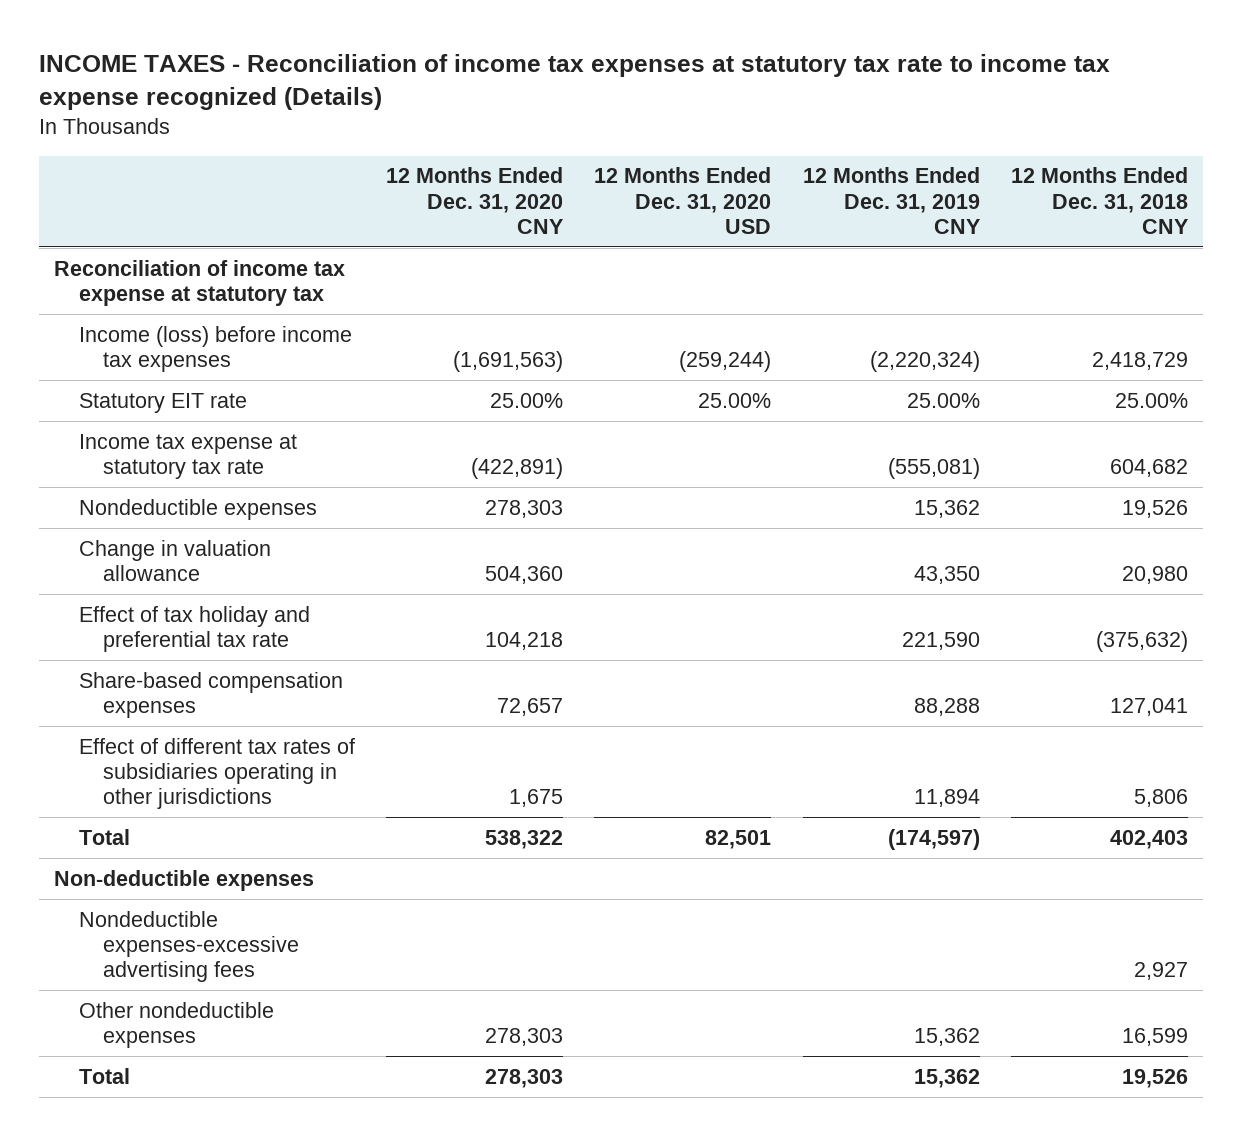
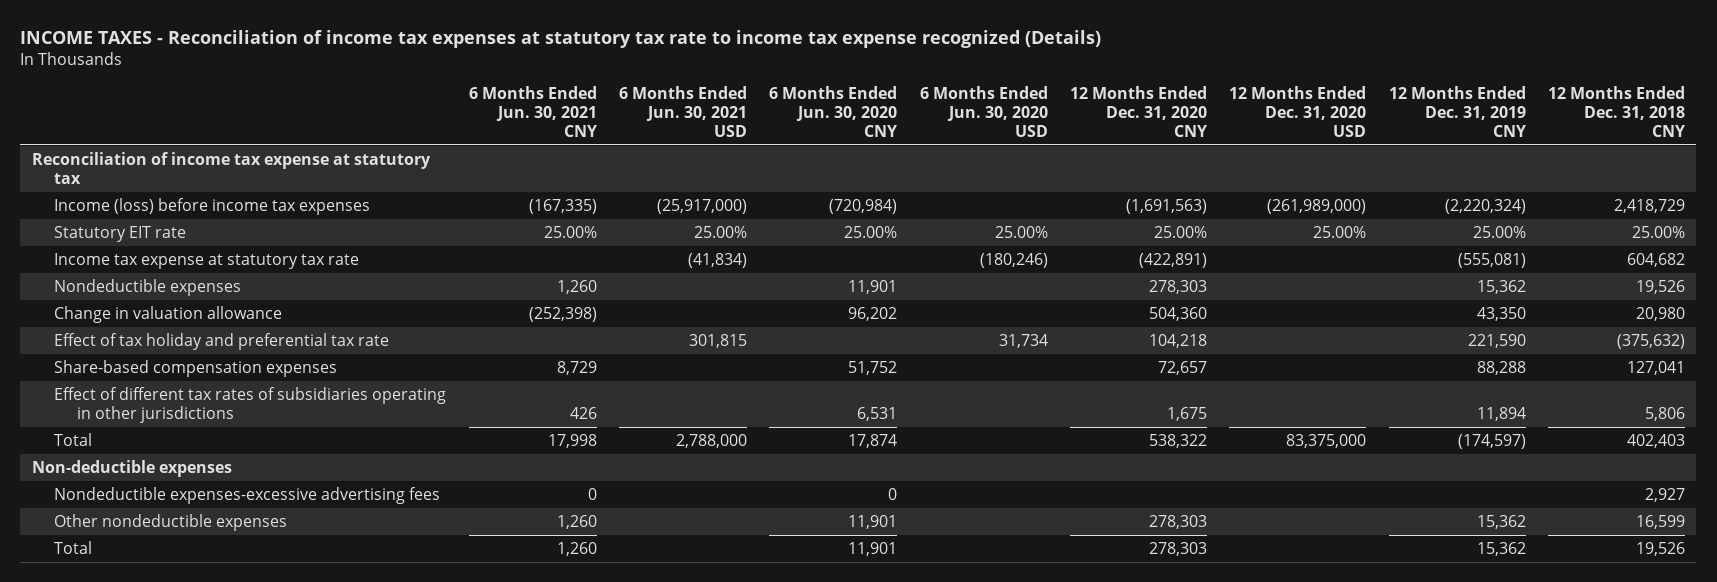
- | 12 Months Ended Dec. 31, 2020 CNY | 12 Months Ended Dec. 31, 2020 USD | 12 Months Ended Dec. 31, 2019 CNY | 12 Months Ended Dec. 31, 2018 CNY
+ | 6 Months Ended Jun. 30, 2021 CNY | 6 Months Ended Jun. 30, 2021 USD | 6 Months Ended Jun. 30, 2020 CNY | 6 Months Ended Jun. 30, 2020 USD | 12 Months Ended Dec. 31, 2020 CNY | 12 Months Ended Dec. 31, 2020 USD | 12 Months Ended Dec. 31, 2019 CNY | 12 Months Ended Dec. 31, 2018 CNY
- Income (loss) before income tax expenses | (1,691,563) | (259,244) | (2,220,324) | 2,418,729
+ Income (loss) before income tax expenses | (167,335) | (25,917,000) | (720,984) | | (1,691,563) | (261,989,000) | (2,220,324) | 2,418,729
- Total | 538,322 | 82,501 | (174,597) | 402,403
+ Total | 17,998 | 2,788,000 | 17,874 | | 538,322 | 83,375,000 | (174,597) | 402,403

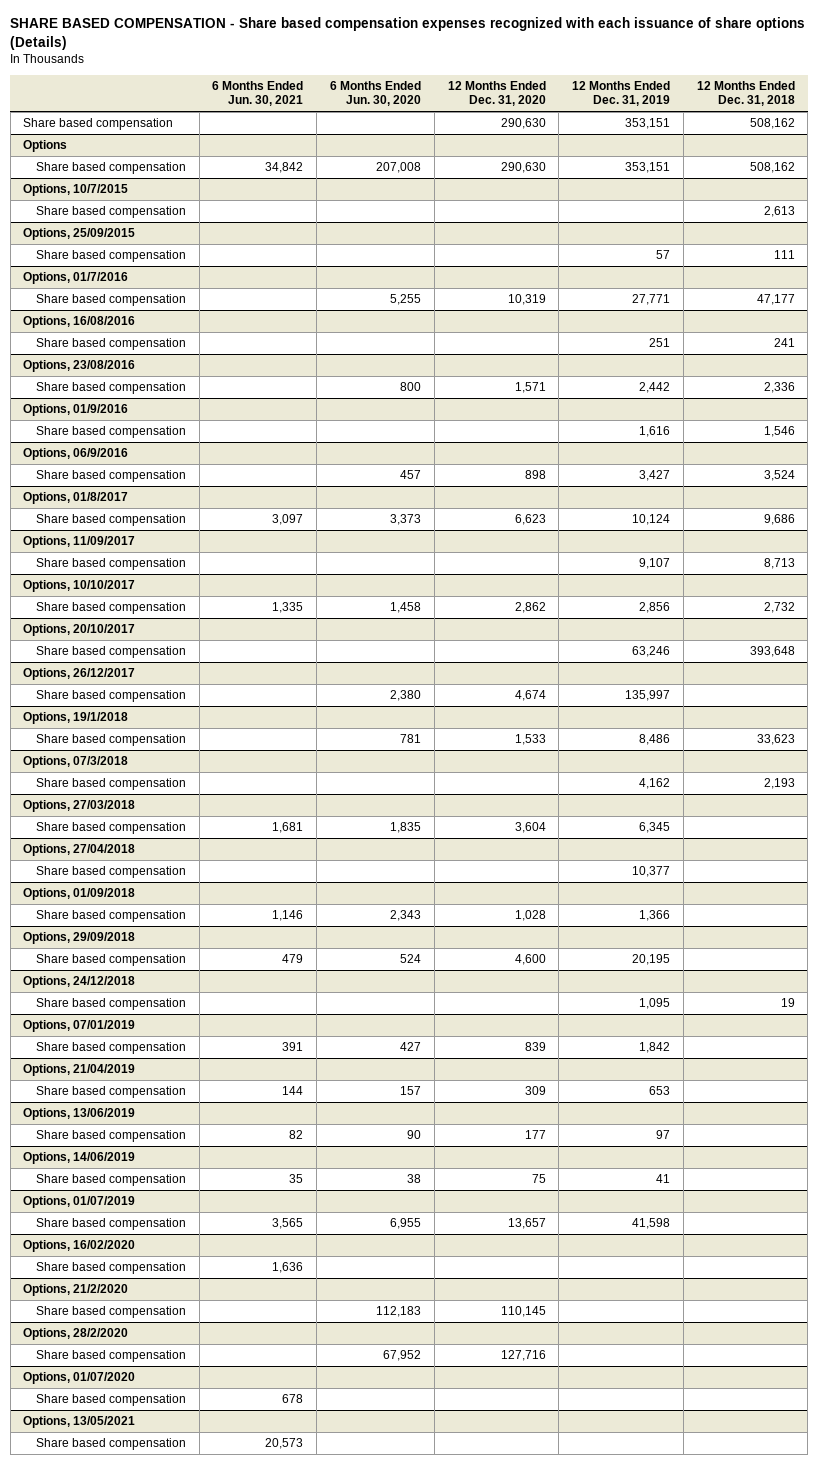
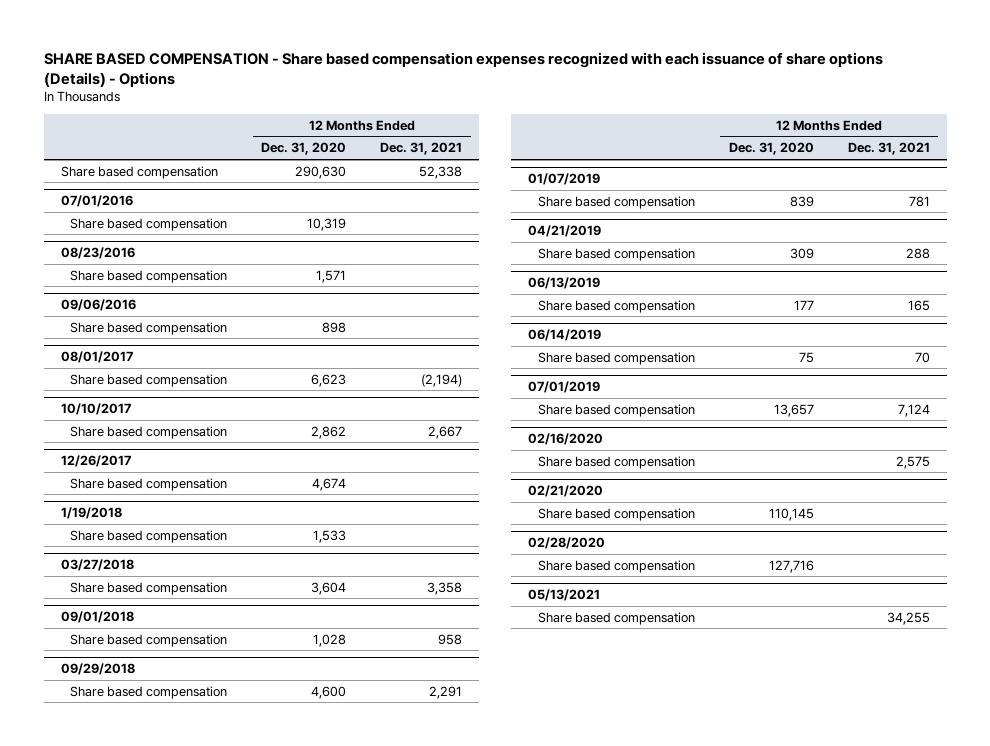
- SHARE BASED COMPENSATION - Share based compensation expenses recognized with each issuance of share options (Details)
+ SHARE BASED COMPENSATION - Share based compensation expenses recognized with each issuance of share options (Details) - Options
- | 6 Months Ended Jun. 30, 2021 | 6 Months Ended Jun. 30, 2020 | 12 Months Ended Dec. 31, 2020 | 12 Months Ended Dec. 31, 2019 | 12 Months Ended Dec. 31, 2018
+ | 12 Months Ended Dec. 31, 2020 | 12 Months Ended Dec. 31, 2021
- Options
- Share based compensation | 34,842 | 207,008 | 290,630 | 353,151 | 508,162
- Options, 10/7/2015
- Share based compensation | | | | | 2,613
- Options, 25/09/2015
- Share based compensation | | | | 57 | 111
- Options, 01/7/2016
+ 07/01/2016
- Options, 16/08/2016
- Share based compensation | | | | 251 | 241
- Options, 23/08/2016
+ 08/23/2016
- Options, 01/9/2016
- Share based compensation | | | | 1,616 | 1,546
- Options, 06/9/2016
+ 09/06/2016
- Options, 01/8/2017
+ 08/01/2017
- Options, 11/09/2017
- Share based compensation | | | | 9,107 | 8,713
- Options, 10/10/2017
+ 10/10/2017
- Options, 20/10/2017
- Share based compensation | | | | 63,246 | 393,648
- Options, 26/12/2017
+ 12/26/2017
- Options, 19/1/2018
+ 1/19/2018
- Options, 07/3/2018
- Share based compensation | | | | 4,162 | 2,193
- Options, 27/03/2018
+ 03/27/2018
- Options, 27/04/2018
- Share based compensation | | | | 10,377 |
- Options, 01/09/2018
+ 09/01/2018
- Options, 29/09/2018
+ 09/29/2018
- Options, 24/12/2018
- Share based compensation | | | | 1,095 | 19
- Options, 07/01/2019
+ 01/07/2019
- Options, 21/04/2019
+ 04/21/2019
- Options, 13/06/2019
+ 06/13/2019
- Options, 14/06/2019
+ 06/14/2019
- Options, 01/07/2019
+ 07/01/2019
- Options, 16/02/2020
+ 02/16/2020
- Options, 21/2/2020
+ 02/21/2020
- Options, 28/2/2020
+ 02/28/2020
- Options, 01/07/2020
- Share based compensation | 678 | | | |
- Options, 13/05/2021
+ 05/13/2021

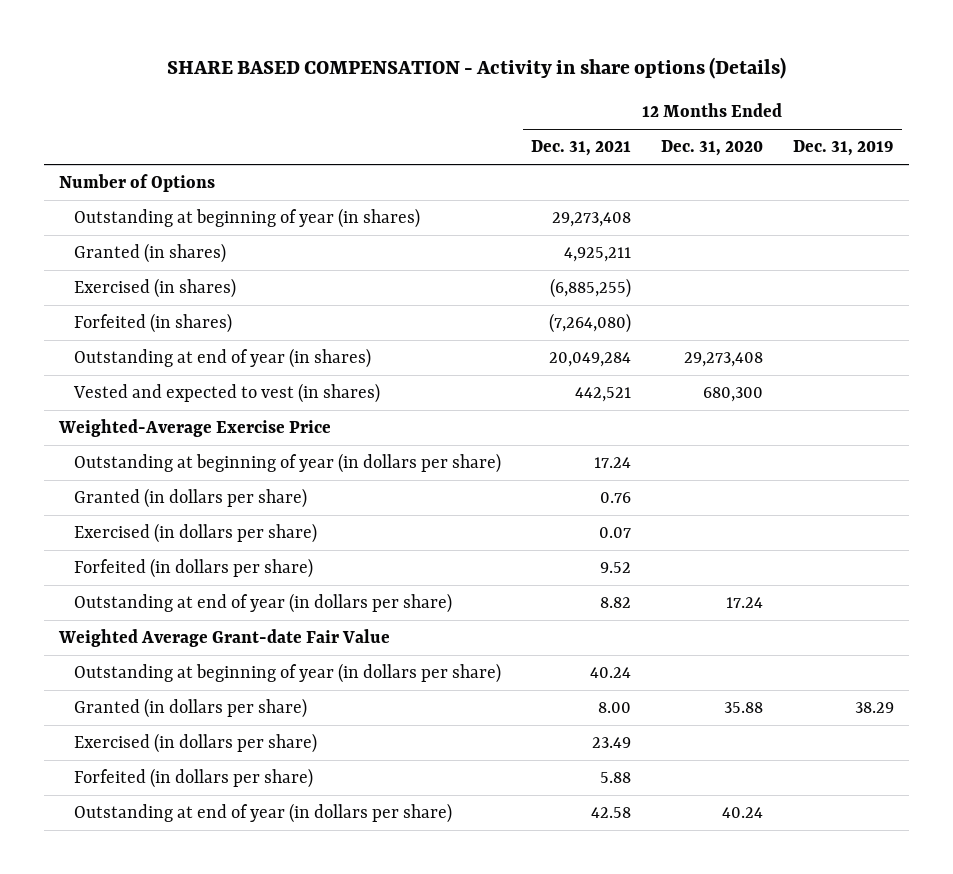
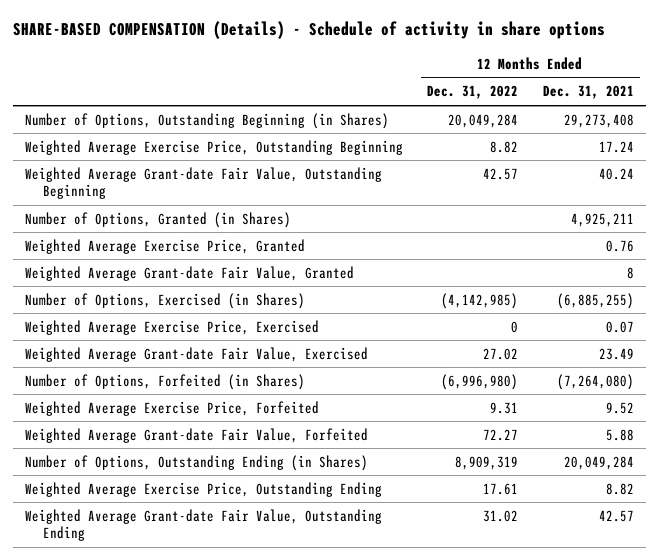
- SHARE BASED COMPENSATION - Activity in share options (Details)
+ SHARE-BASED COMPENSATION (Details) - Schedule of activity in share options
- | 12 Months Ended Dec. 31, 2021 | 12 Months Ended Dec. 31, 2020 | 12 Months Ended Dec. 31, 2019
+ | 12 Months Ended Dec. 31, 2022 | 12 Months Ended Dec. 31, 2021
- Number of Options
- Outstanding at beginning of year (in shares) | 29,273,408 | |
- Granted (in shares) | 4,925,211 | |
- Exercised (in shares) | (6,885,255) | |
- Forfeited (in shares) | (7,264,080) | |
- Outstanding at end of year (in shares) | 20,049,284 | 29,273,408 |
- Vested and expected to vest (in shares) | 442,521 | 680,300 |
- Weighted-Average Exercise Price
- Outstanding at beginning of year (in dollars per share) | 17.24 | |
- Granted (in dollars per share) | 0.76 | |
- Exercised (in dollars per share) | 0.07 | |
- Forfeited (in dollars per share) | 9.52 | |
- Outstanding at end of year (in dollars per share) | 8.82 | 17.24 |
- Weighted Average Grant-date Fair Value
- Outstanding at beginning of year (in dollars per share) | 40.24 | |
- Granted (in dollars per share) | 8.00 | 35.88 | 38.29
- Exercised (in dollars per share) | 23.49 | |
- Forfeited (in dollars per share) | 5.88 | |
- Outstanding at end of year (in dollars per share) | 42.58 | 40.24 |
+ Number of Options, Outstanding Beginning (in Shares) | 20,049,284 | 29,273,408
+ Weighted Average Exercise Price, Outstanding Beginning | 8.82 | 17.24
+ Weighted Average Grant-date Fair Value, Outstanding Beginning | 42.57 | 40.24
+ Number of Options, Granted (in Shares) | | 4,925,211
+ Weighted Average Exercise Price, Granted | | 0.76
+ Weighted Average Grant-date Fair Value, Granted | | 8
+ Number of Options, Exercised (in Shares) | (4,142,985) | (6,885,255)
+ Weighted Average Exercise Price, Exercised | 0 | 0.07
+ Weighted Average Grant-date Fair Value, Exercised | 27.02 | 23.49
+ Number of Options, Forfeited (in Shares) | (6,996,980) | (7,264,080)
+ Weighted Average Exercise Price, Forfeited | 9.31 | 9.52
+ Weighted Average Grant-date Fair Value, Forfeited | 72.27 | 5.88
+ Number of Options, Outstanding Ending (in Shares) | 8,909,319 | 20,049,284
+ Weighted Average Exercise Price, Outstanding Ending | 17.61 | 8.82
+ Weighted Average Grant-date Fair Value, Outstanding Ending | 31.02 | 42.57

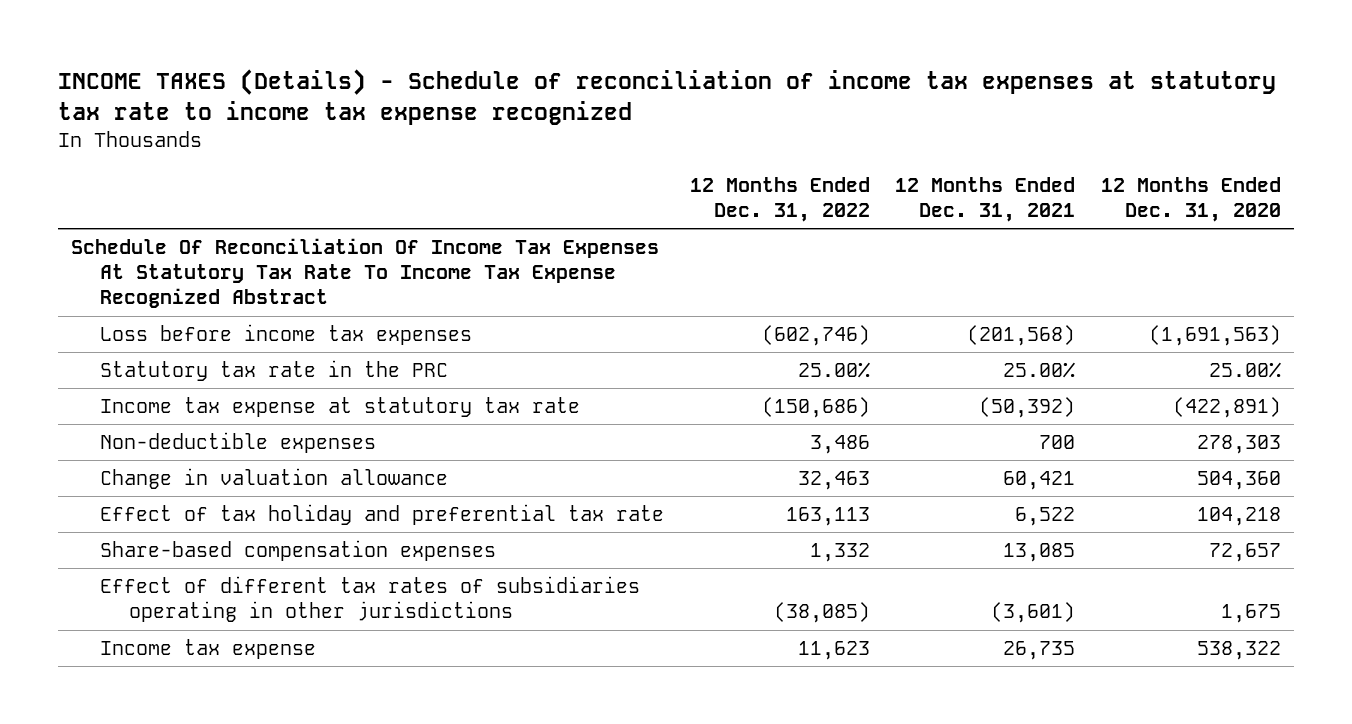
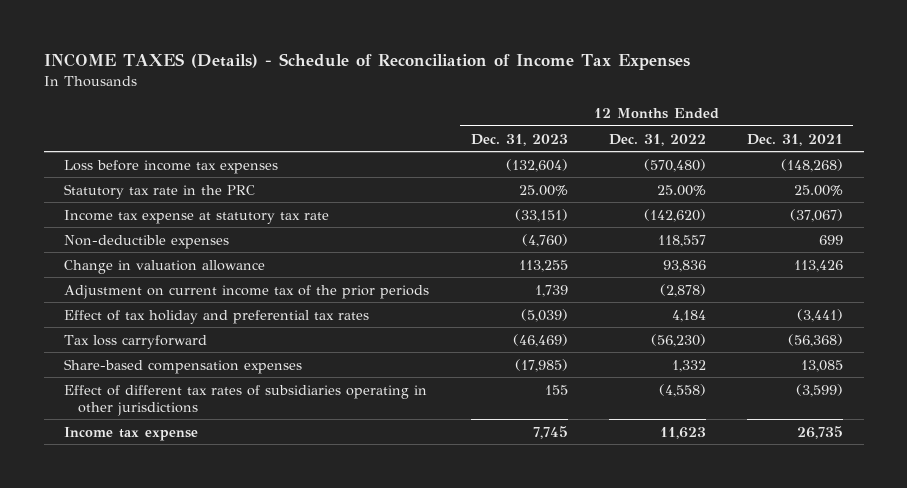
- INCOME TAXES (Details) - Schedule of reconciliation of income tax expenses at statutory tax rate to income tax expense recognized
+ INCOME TAXES (Details) - Schedule of Reconciliation of Income Tax Expenses
- | 12 Months Ended Dec. 31, 2022 | 12 Months Ended Dec. 31, 2021 | 12 Months Ended Dec. 31, 2020
+ | 12 Months Ended Dec. 31, 2023 | 12 Months Ended Dec. 31, 2022 | 12 Months Ended Dec. 31, 2021
- Schedule Of Reconciliation Of Income Tax Expenses At Statutory Tax Rate To Income Tax Expense Recognized Abstract
- Loss before income tax expenses | (602,746) | (201,568) | (1,691,563)
+ Loss before income tax expenses | (132,604) | (570,480) | (148,268)
- Income tax expense at statutory tax rate | (150,686) | (50,392) | (422,891)
- Non-deductible expenses | 3,486 | 700 | 278,303
- Change in valuation allowance | 32,463 | 60,421 | 504,360
- Effect of tax holiday and preferential tax rate | 163,113 | 6,522 | 104,218
+ Income tax expense at statutory tax rate | (33,151) | (142,620) | (37,067)
+ Non-deductible expenses | (4,760) | 118,557 | 699
+ Change in valuation allowance | 113,255 | 93,836 | 113,426
+ Adjustment on current income tax of the prior periods | 1,739 | (2,878) |
+ Effect of tax holiday and preferential tax rates | (5,039) | 4,184 | (3,441)
+ Tax loss carryforward | (46,469) | (56,230) | (56,368)
- Effect of different tax rates of subsidiaries operating in other jurisdictions | (38,085) | (3,601) | 1,675
+ Effect of different tax rates of subsidiaries operating in other jurisdictions | 155 | (4,558) | (3,599)

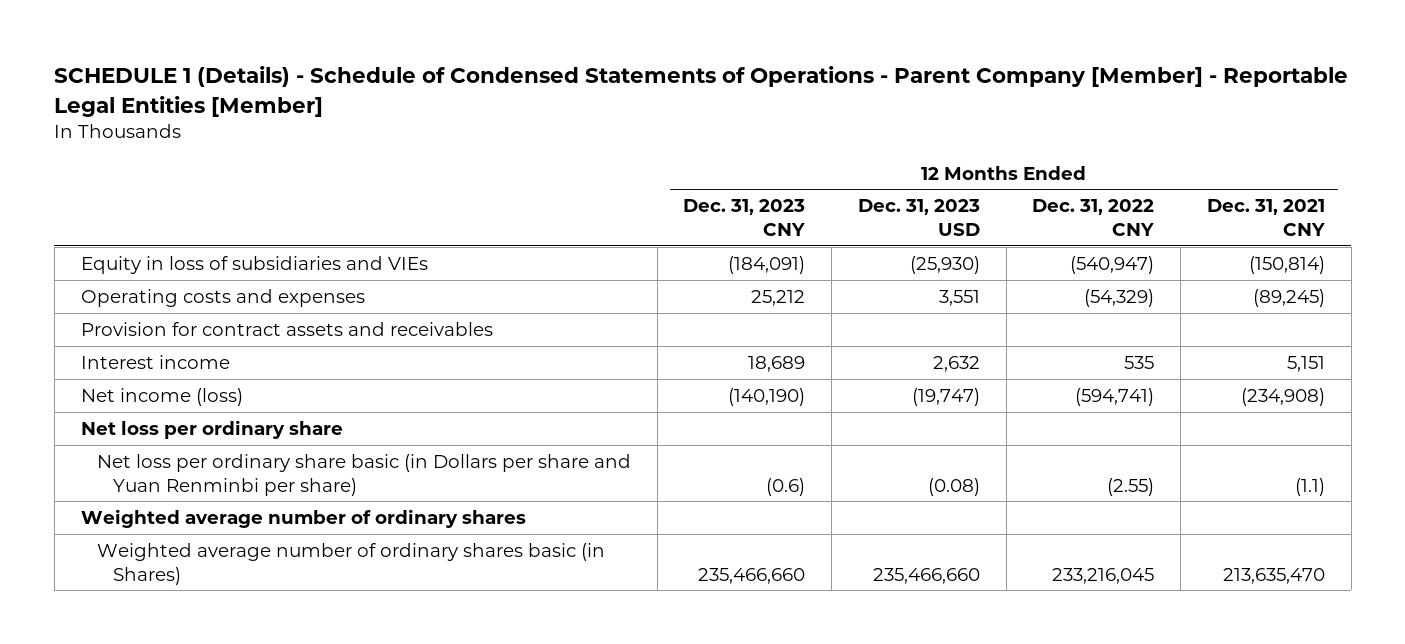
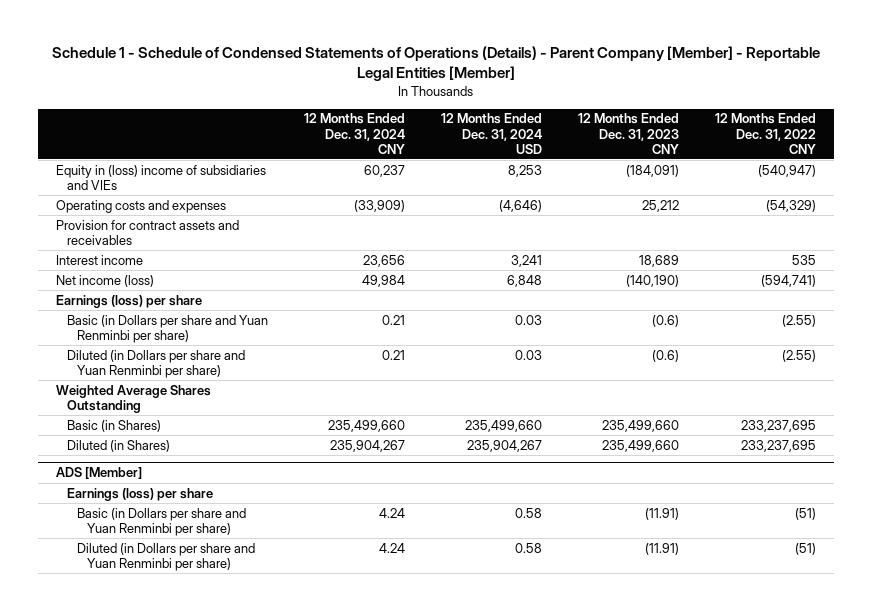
- SCHEDULE 1 (Details) - Schedule of Condensed Statements of Operations - Parent Company [Member] - Reportable Legal Entities [Member]
+ Schedule 1 - Schedule of Condensed Statements of Operations (Details) - Parent Company [Member] - Reportable Legal Entities [Member]
- | 12 Months Ended Dec. 31, 2023 CNY | 12 Months Ended Dec. 31, 2023 USD | 12 Months Ended Dec. 31, 2022 CNY | 12 Months Ended Dec. 31, 2021 CNY
+ | 12 Months Ended Dec. 31, 2024 CNY | 12 Months Ended Dec. 31, 2024 USD | 12 Months Ended Dec. 31, 2023 CNY | 12 Months Ended Dec. 31, 2022 CNY
- Equity in loss of subsidiaries and VIEs | (184,091) | (25,930) | (540,947) | (150,814)
+ Equity in (loss) income of subsidiaries and VIEs | 60,237 | 8,253 | (184,091) | (540,947)
- Net loss per ordinary share
- Net loss per ordinary share basic (in Dollars per share and Yuan Renminbi per share) | (0.6) | (0.08) | (2.55) | (1.1)
- Weighted average number of ordinary shares
- Weighted average number of ordinary shares basic (in Shares) | 235,466,660 | 235,466,660 | 233,216,045 | 213,635,470
+ Earnings (loss) per share
+ Basic (in Dollars per share and Yuan Renminbi per share) | 0.21 | 0.03 | (0.6) | (2.55)
+ Diluted (in Dollars per share and Yuan Renminbi per share) | 0.21 | 0.03 | (0.6) | (2.55)
+ Weighted Average Shares Outstanding
+ Basic (in Shares) | 235,499,660 | 235,499,660 | 235,499,660 | 233,237,695
+ Diluted (in Shares) | 235,904,267 | 235,904,267 | 235,499,660 | 233,237,695
+ ADS [Member]
+ Earnings (loss) per share
+ Basic (in Dollars per share and Yuan Renminbi per share) | 4.24 | 0.58 | (11.91) | (51)
+ Diluted (in Dollars per share and Yuan Renminbi per share) | 4.24 | 0.58 | (11.91) | (51)

